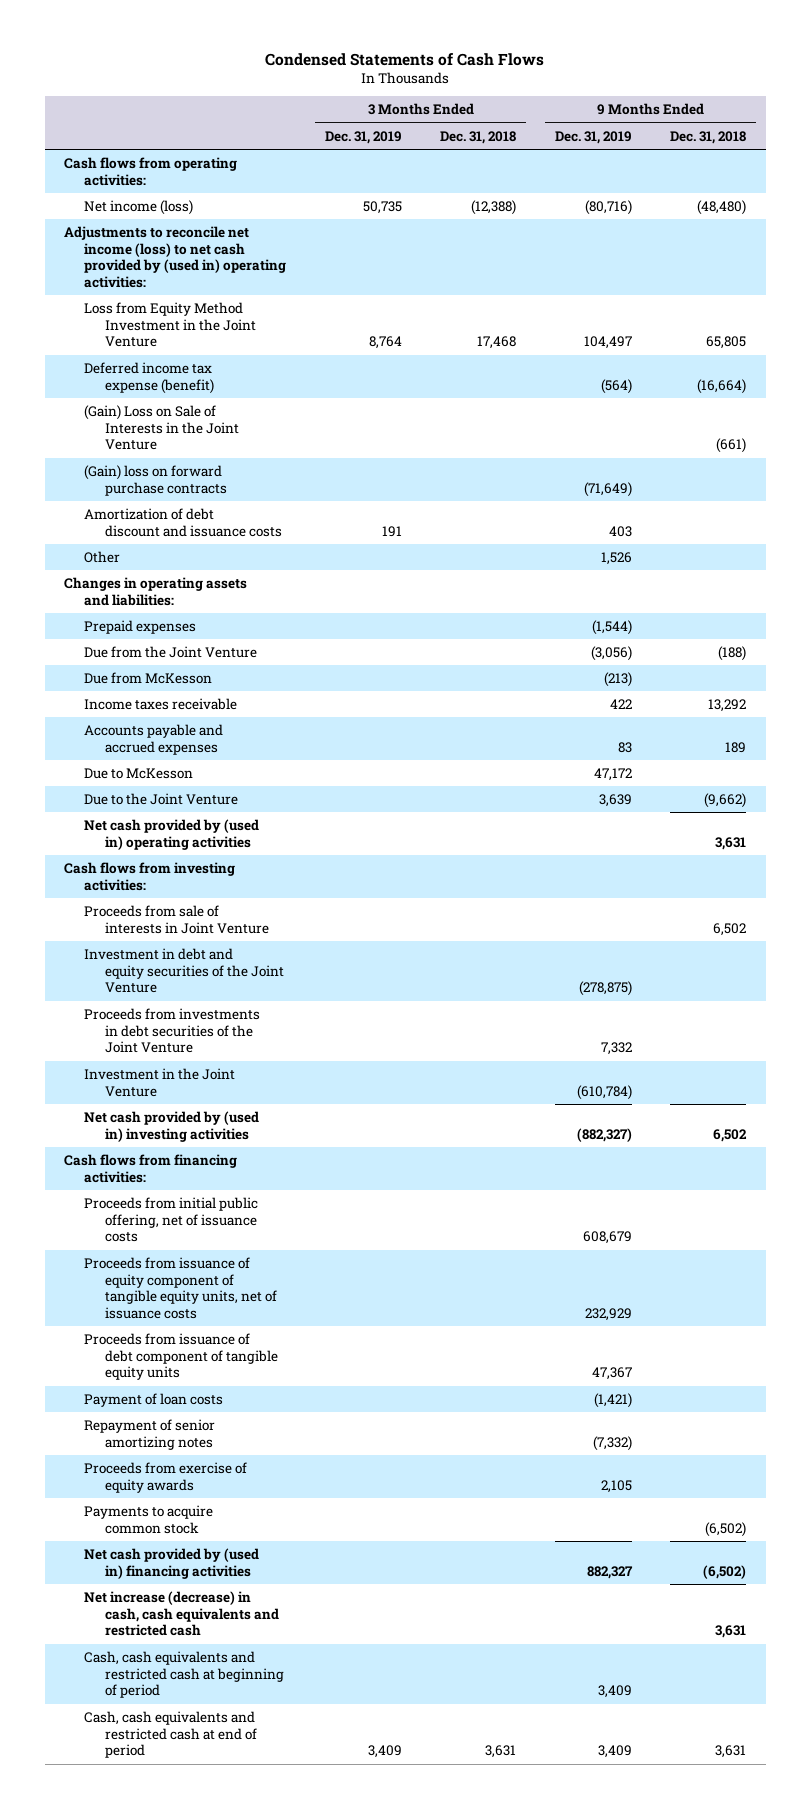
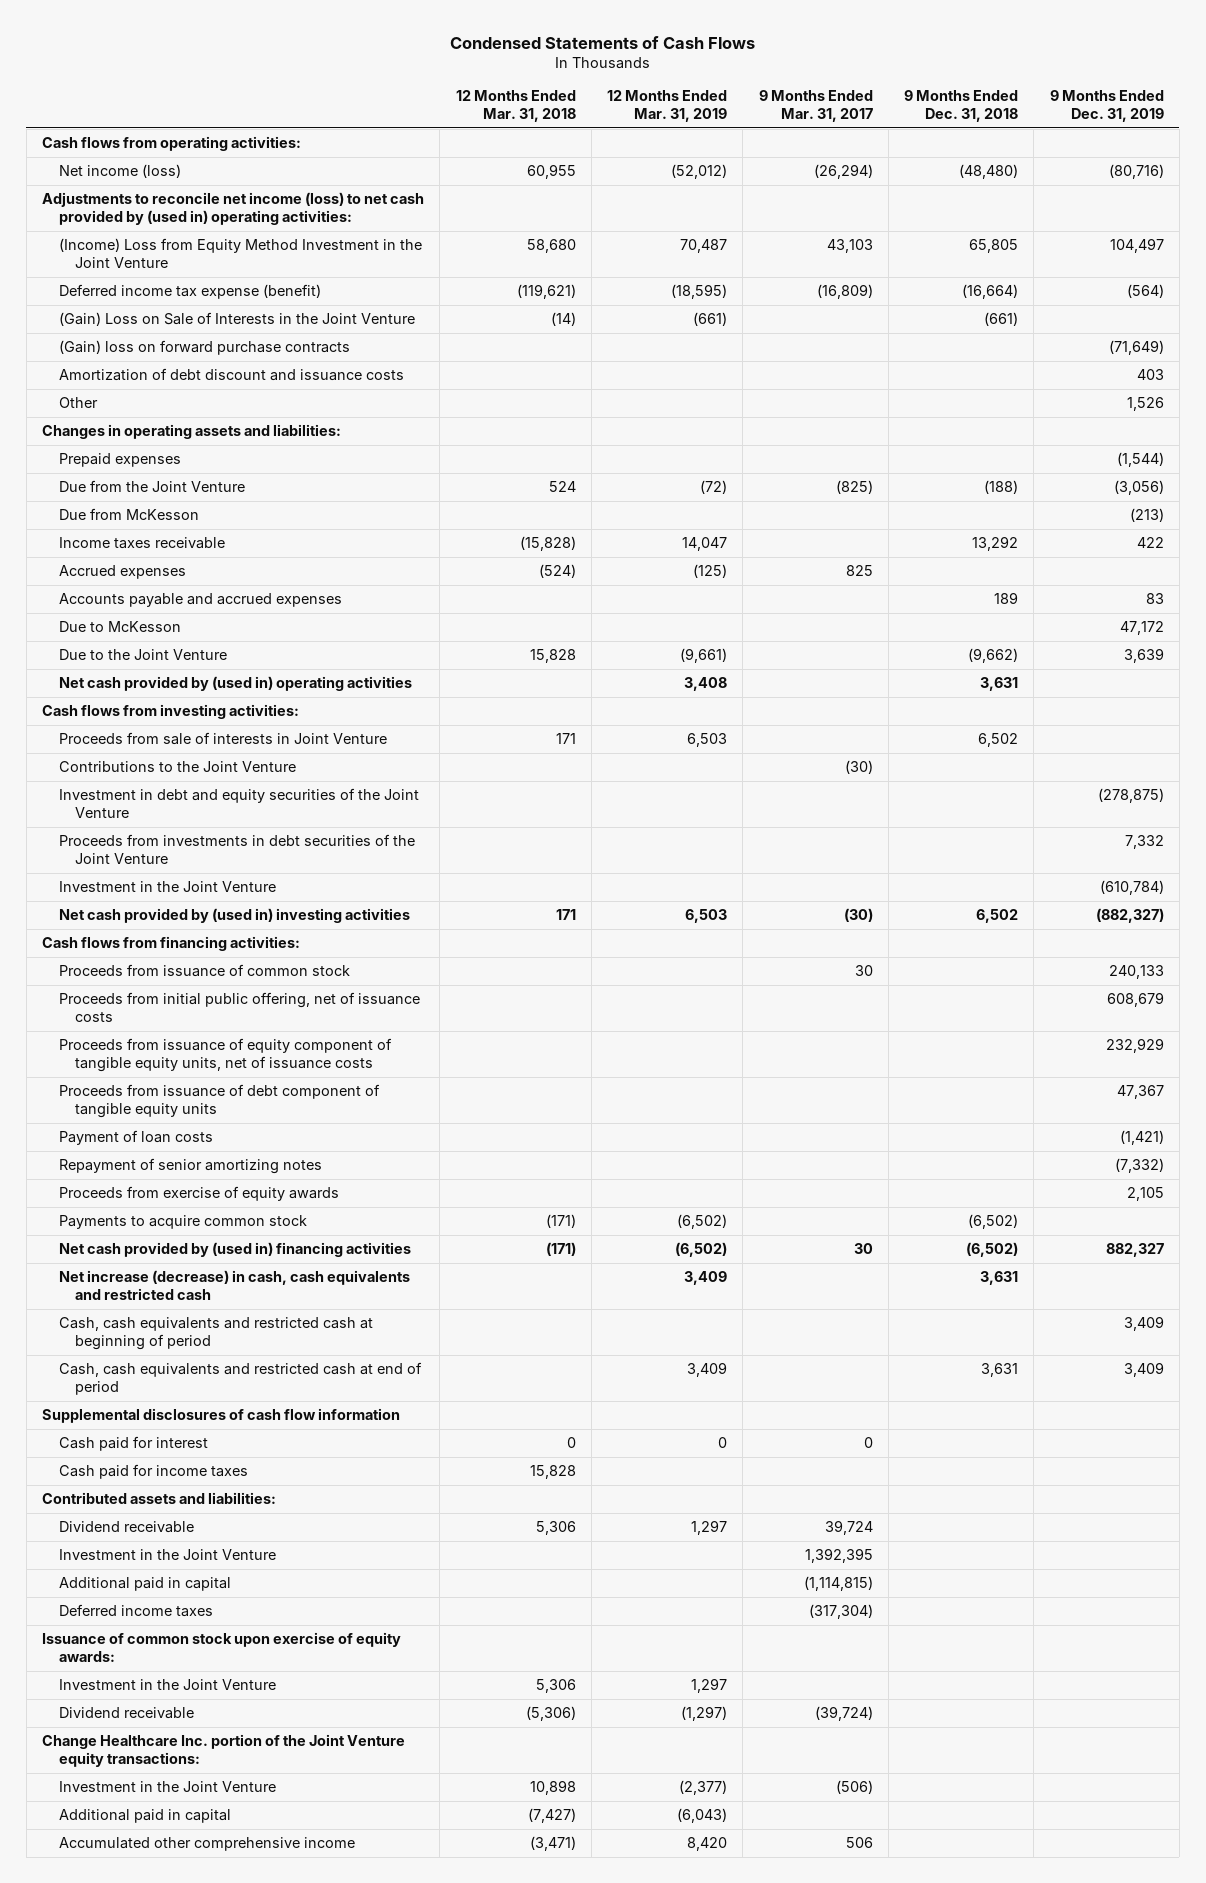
- | 3 Months Ended Dec. 31, 2019 | 3 Months Ended Dec. 31, 2018 | 9 Months Ended Dec. 31, 2019 | 9 Months Ended Dec. 31, 2018
+ | 12 Months Ended Mar. 31, 2018 | 12 Months Ended Mar. 31, 2019 | 9 Months Ended Mar. 31, 2017 | 9 Months Ended Dec. 31, 2018 | 9 Months Ended Dec. 31, 2019
- Loss from Equity Method Investment in the Joint Venture | 8,764 | 17,468 | 104,497 | 65,805
+ (Income) Loss from Equity Method Investment in the Joint Venture | 58,680 | 70,487 | 43,103 | 65,805 | 104,497
+ Accrued expenses | (524) | (125) | 825 | |
+ Contributions to the Joint Venture | | | (30) | |
+ Proceeds from issuance of common stock | | | 30 | | 240,133
+ Supplemental disclosures of cash flow information
+ Cash paid for interest | 0 | 0 | 0 | |
+ Cash paid for income taxes | 15,828 | | | |
+ Contributed assets and liabilities:
+ Dividend receivable | 5,306 | 1,297 | 39,724 | |
+ Investment in the Joint Venture | | | 1,392,395 | |
+ Additional paid in capital | | | (1,114,815) | |
+ Deferred income taxes | | | (317,304) | |
+ Issuance of common stock upon exercise of equity awards:
+ Investment in the Joint Venture | 5,306 | 1,297 | | |
+ Dividend receivable | (5,306) | (1,297) | (39,724) | |
+ Change Healthcare Inc. portion of the Joint Venture equity transactions:
+ Investment in the Joint Venture | 10,898 | (2,377) | (506) | |
+ Additional paid in capital | (7,427) | (6,043) | | |
+ Accumulated other comprehensive income | (3,471) | 8,420 | 506 | |

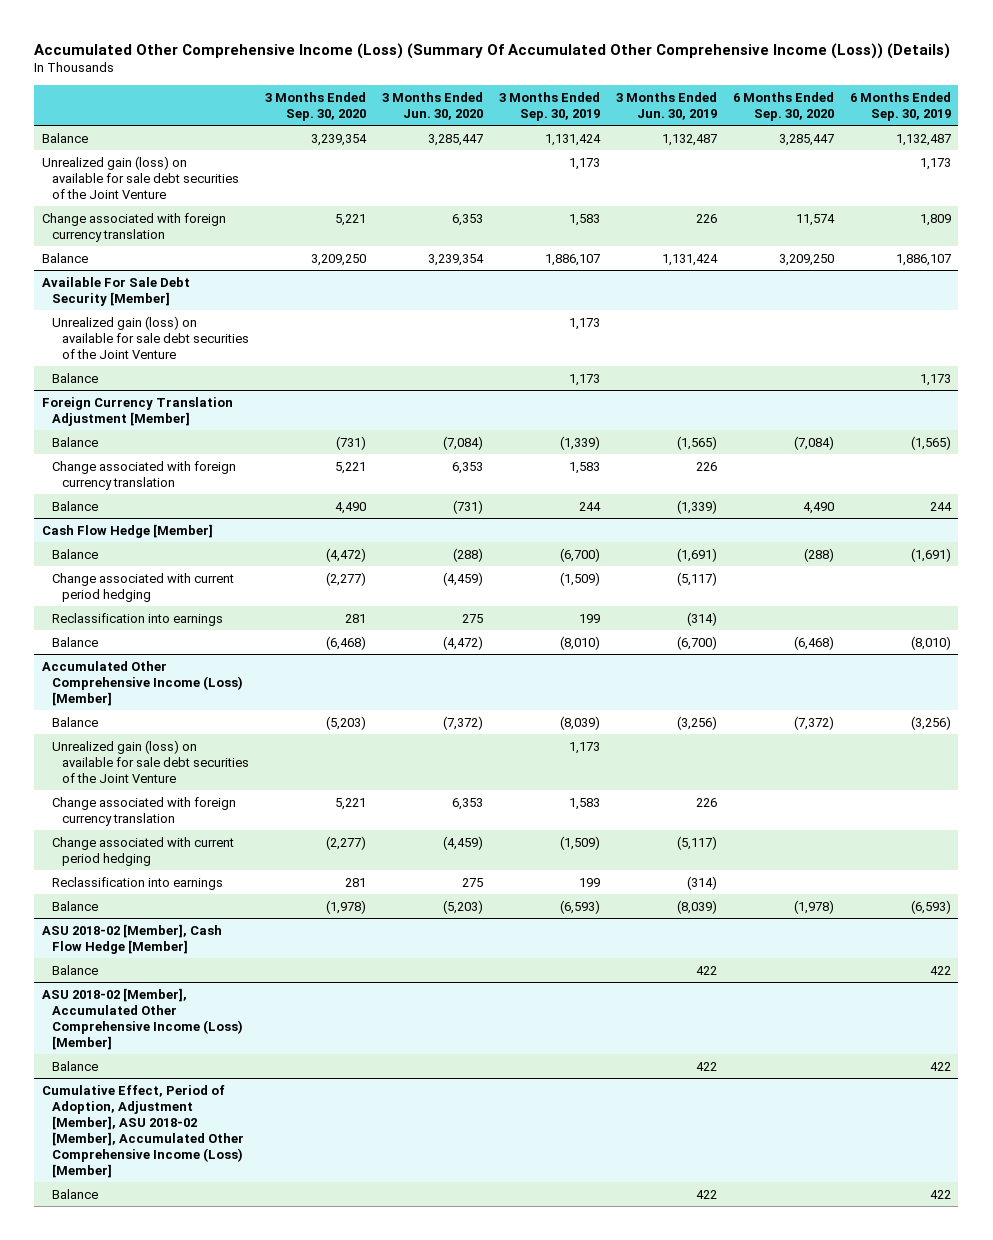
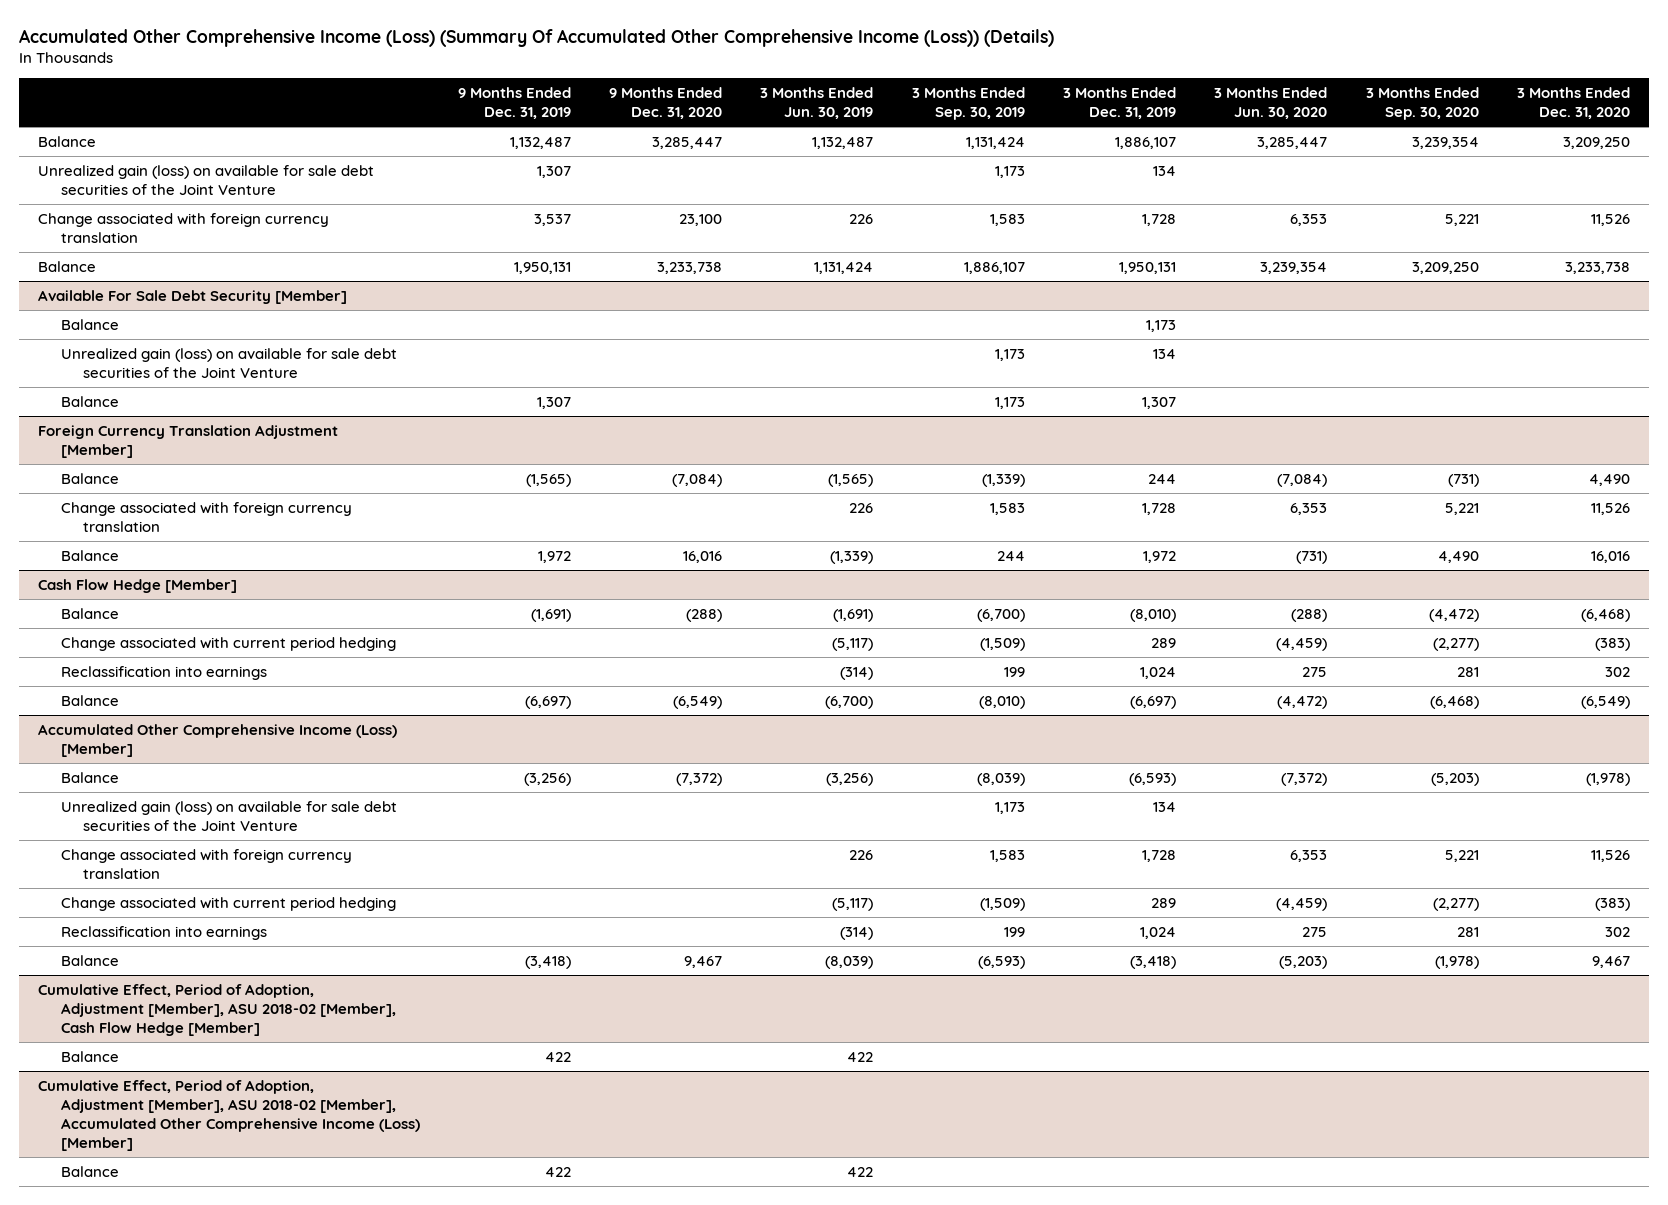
- | 3 Months Ended Sep. 30, 2020 | 3 Months Ended Jun. 30, 2020 | 3 Months Ended Sep. 30, 2019 | 3 Months Ended Jun. 30, 2019 | 6 Months Ended Sep. 30, 2020 | 6 Months Ended Sep. 30, 2019
+ | 9 Months Ended Dec. 31, 2019 | 9 Months Ended Dec. 31, 2020 | 3 Months Ended Jun. 30, 2019 | 3 Months Ended Sep. 30, 2019 | 3 Months Ended Dec. 31, 2019 | 3 Months Ended Jun. 30, 2020 | 3 Months Ended Sep. 30, 2020 | 3 Months Ended Dec. 31, 2020
@ Available For Sale Debt Security [Member]
+ Balance | | | | | 1,173 | | |
- ASU 2018-02 [Member], Cash Flow Hedge [Member]
- Balance | | | | 422 | | 422
- ASU 2018-02 [Member], Accumulated Other Comprehensive Income (Loss) [Member]
+ Cumulative Effect, Period of Adoption, Adjustment [Member], ASU 2018-02 [Member], Cash Flow Hedge [Member]

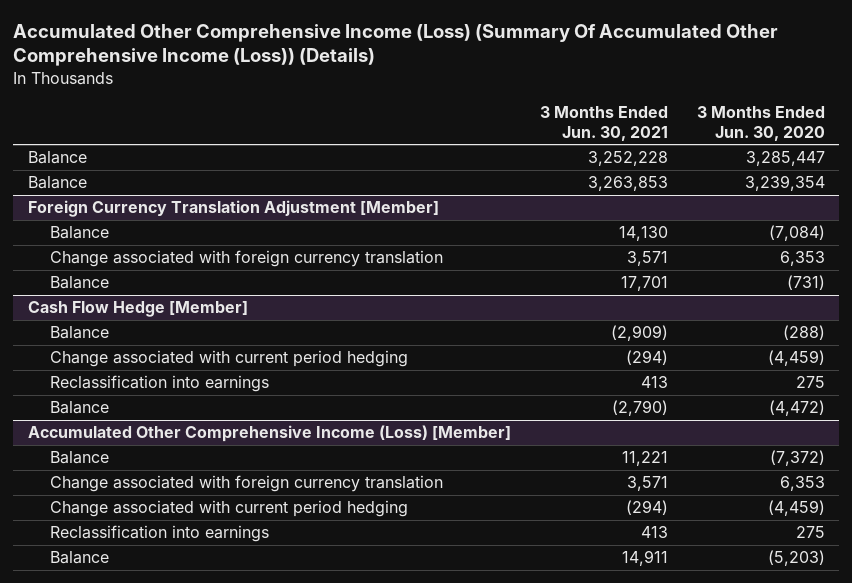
- | 9 Months Ended Dec. 31, 2019 | 9 Months Ended Dec. 31, 2020 | 3 Months Ended Jun. 30, 2019 | 3 Months Ended Sep. 30, 2019 | 3 Months Ended Dec. 31, 2019 | 3 Months Ended Jun. 30, 2020 | 3 Months Ended Sep. 30, 2020 | 3 Months Ended Dec. 31, 2020
+ | 3 Months Ended Jun. 30, 2021 | 3 Months Ended Jun. 30, 2020
- Unrealized gain (loss) on available for sale debt securities of the Joint Venture | 1,307 | | | 1,173 | 134 | | |
- Change associated with foreign currency translation | 3,537 | 23,100 | 226 | 1,583 | 1,728 | 6,353 | 5,221 | 11,526
- Available For Sale Debt Security [Member]
- Balance | | | | | 1,173 | | |
- Unrealized gain (loss) on available for sale debt securities of the Joint Venture | | | | 1,173 | 134 | | |
- Balance | 1,307 | | | 1,173 | 1,307 | | |
@ Accumulated Other Comprehensive Income (Loss) [Member]
- Unrealized gain (loss) on available for sale debt securities of the Joint Venture | | | | 1,173 | 134 | | |
- Cumulative Effect, Period of Adoption, Adjustment [Member], ASU 2018-02 [Member], Cash Flow Hedge [Member]
- Balance | 422 | | 422 | | | | |
- Cumulative Effect, Period of Adoption, Adjustment [Member], ASU 2018-02 [Member], Accumulated Other Comprehensive Income (Loss) [Member]
- Balance | 422 | | 422 | | | | |

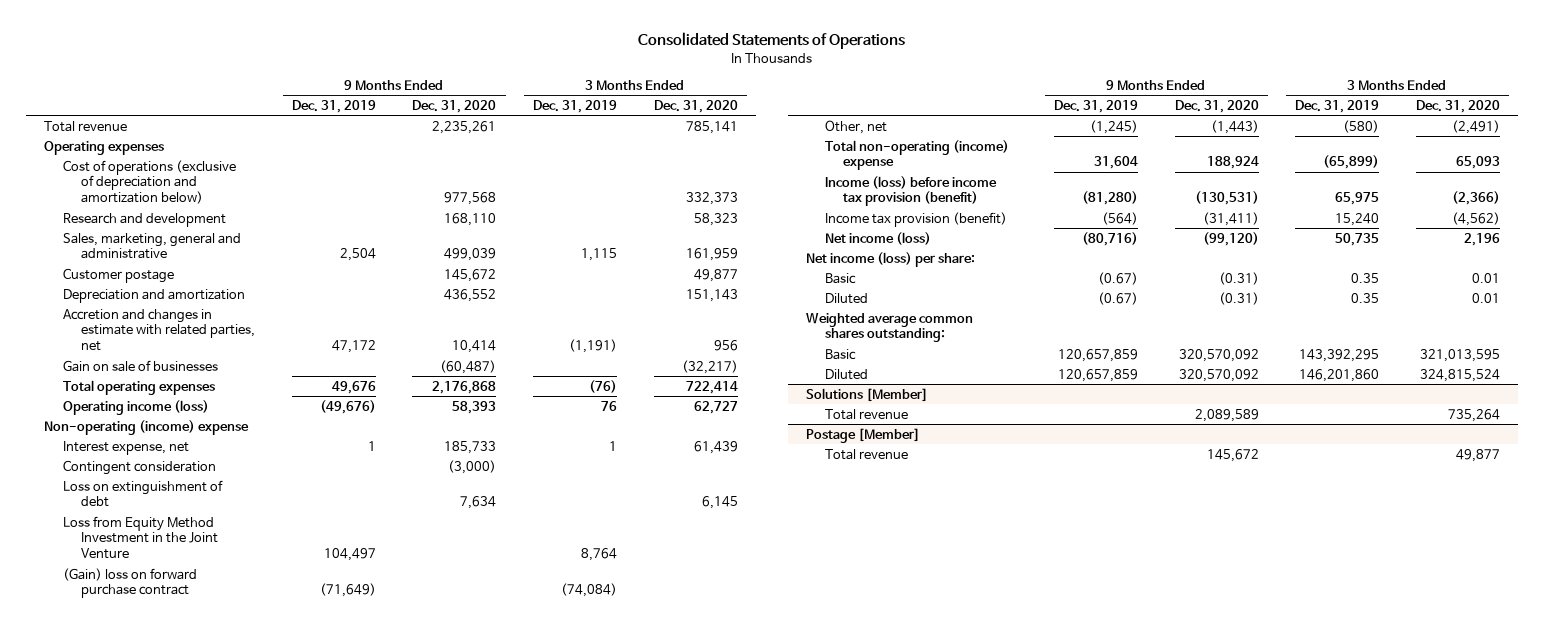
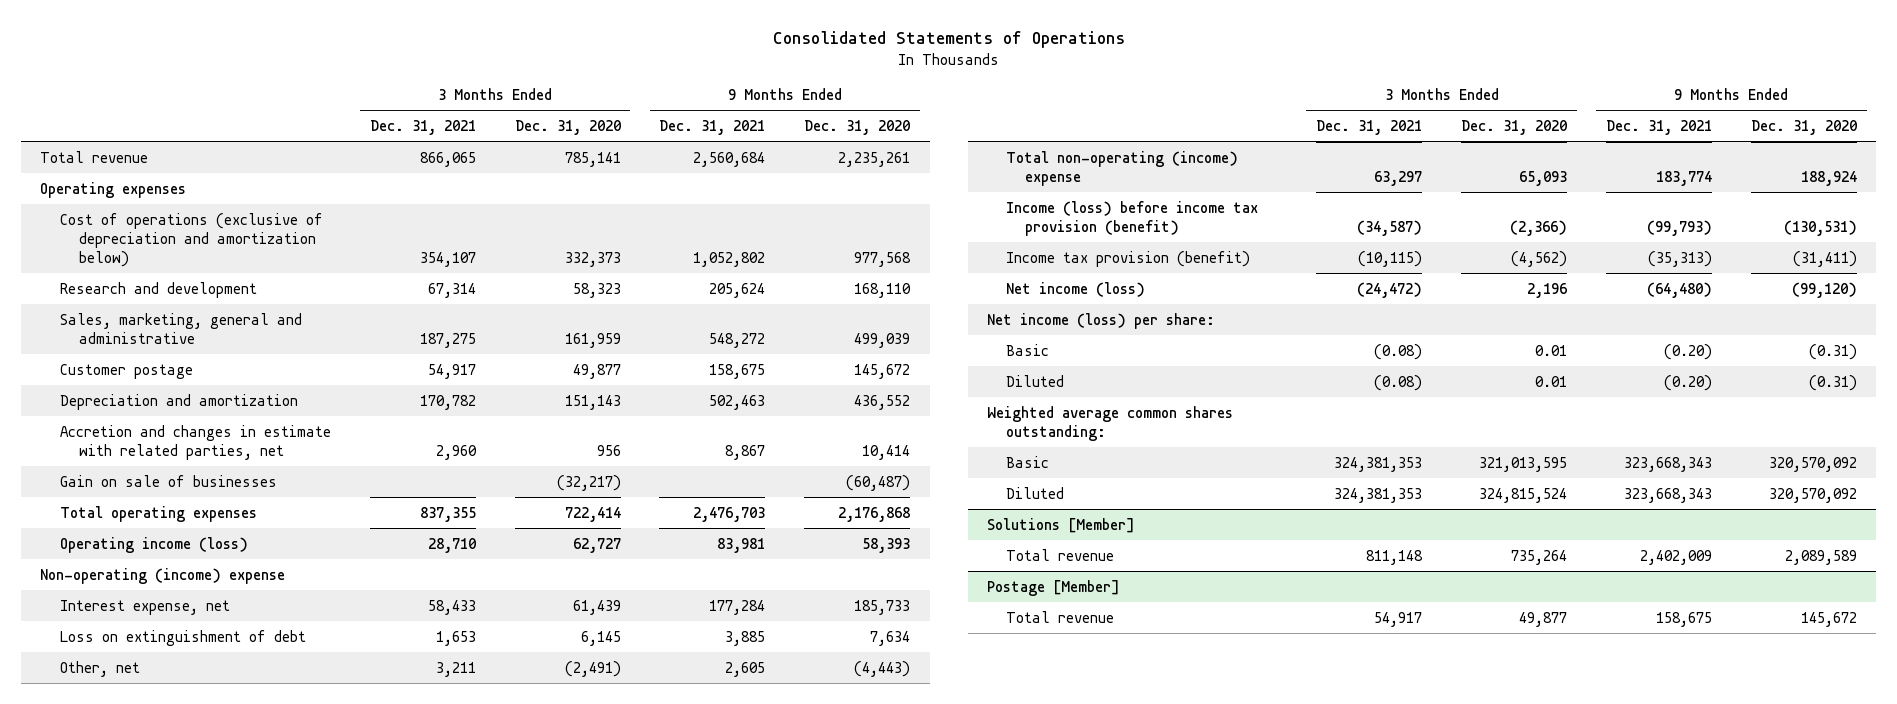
- | 9 Months Ended Dec. 31, 2019 | 9 Months Ended Dec. 31, 2020 | 3 Months Ended Dec. 31, 2019 | 3 Months Ended Dec. 31, 2020
+ | 3 Months Ended Dec. 31, 2021 | 3 Months Ended Dec. 31, 2020 | 9 Months Ended Dec. 31, 2021 | 9 Months Ended Dec. 31, 2020
- Contingent consideration | | (3,000) | |
- Loss from Equity Method Investment in the Joint Venture | 104,497 | | 8,764 |
- (Gain) loss on forward purchase contract | (71,649) | | (74,084) |
- Other, net | (1,245) | (1,443) | (580) | (2,491)
+ Other, net | 3,211 | (2,491) | 2,605 | (4,443)

